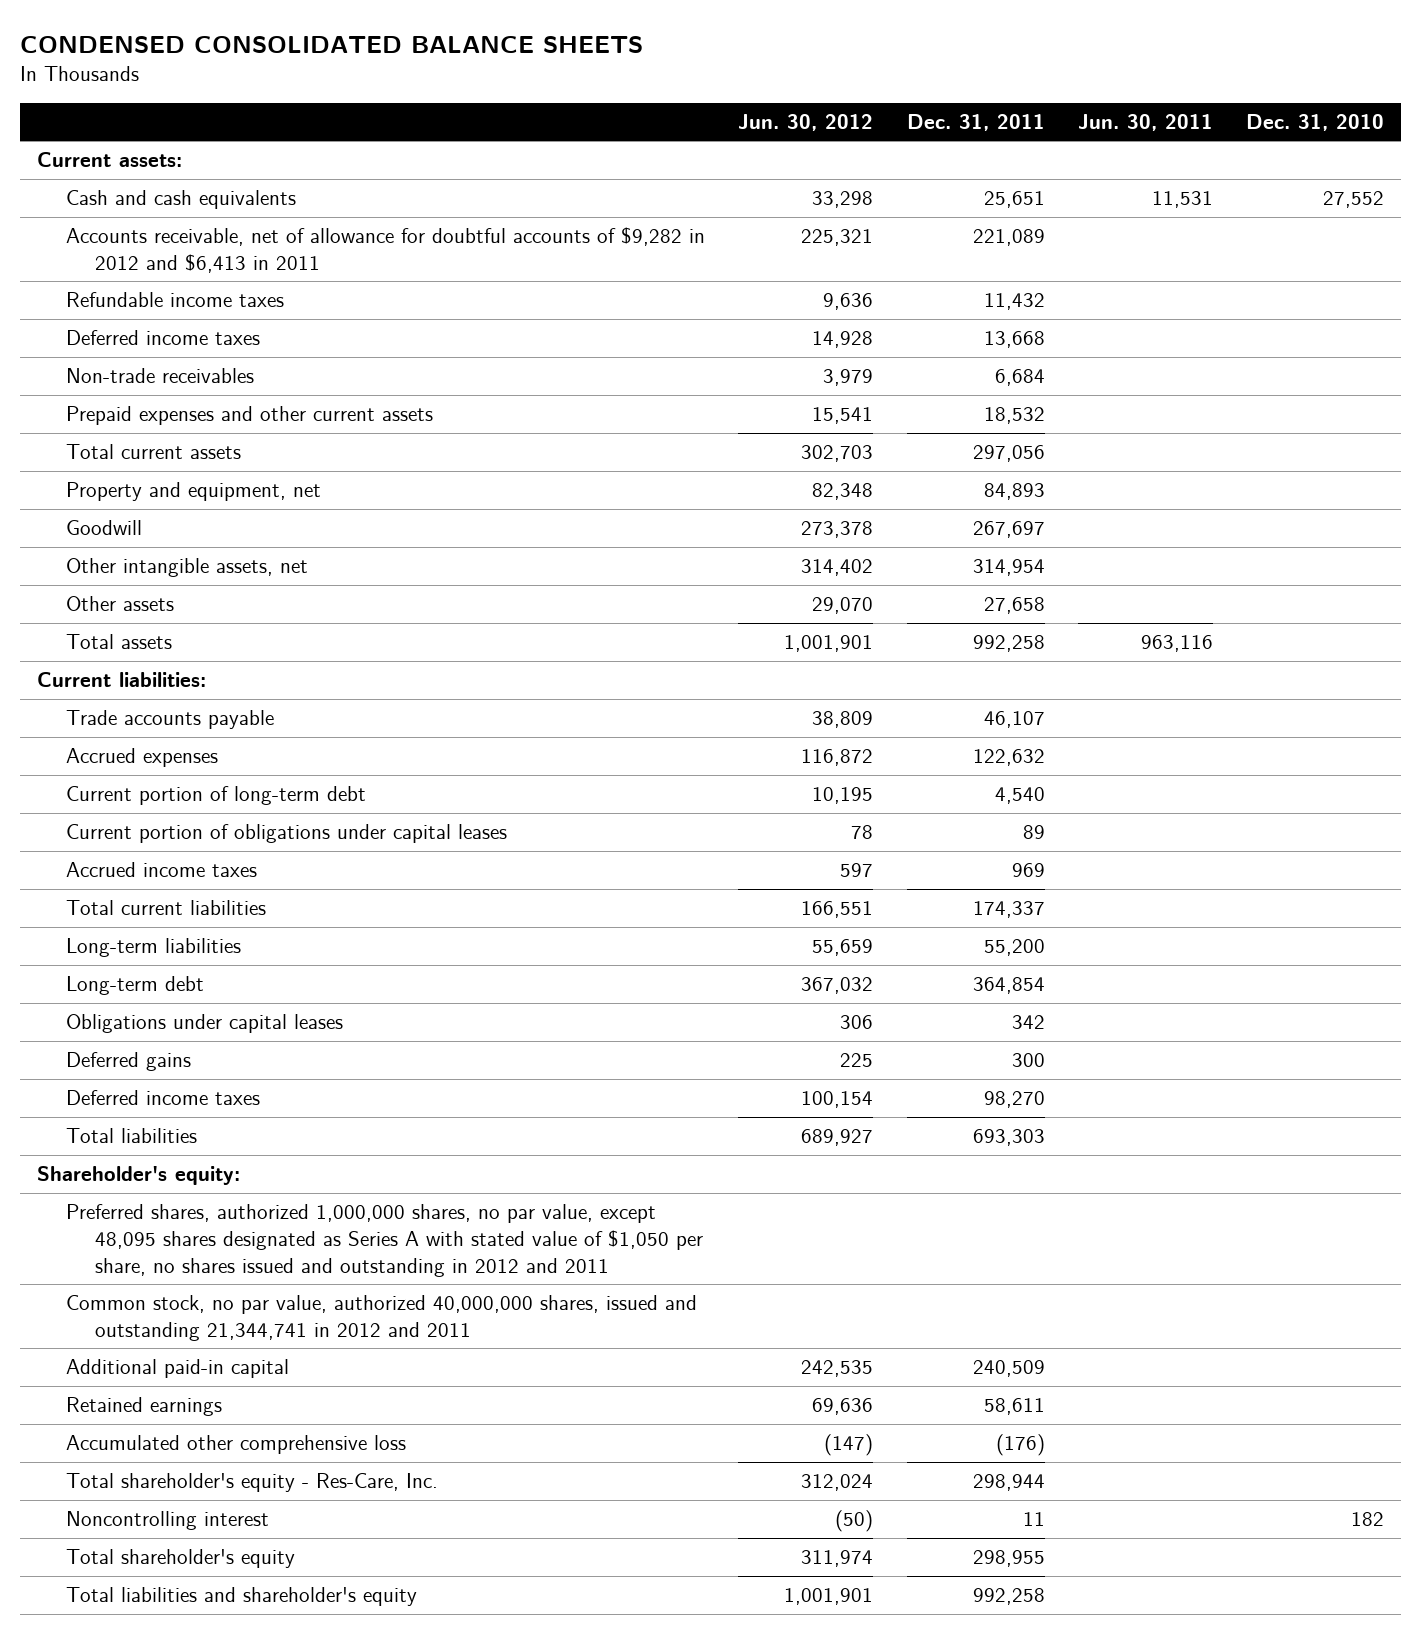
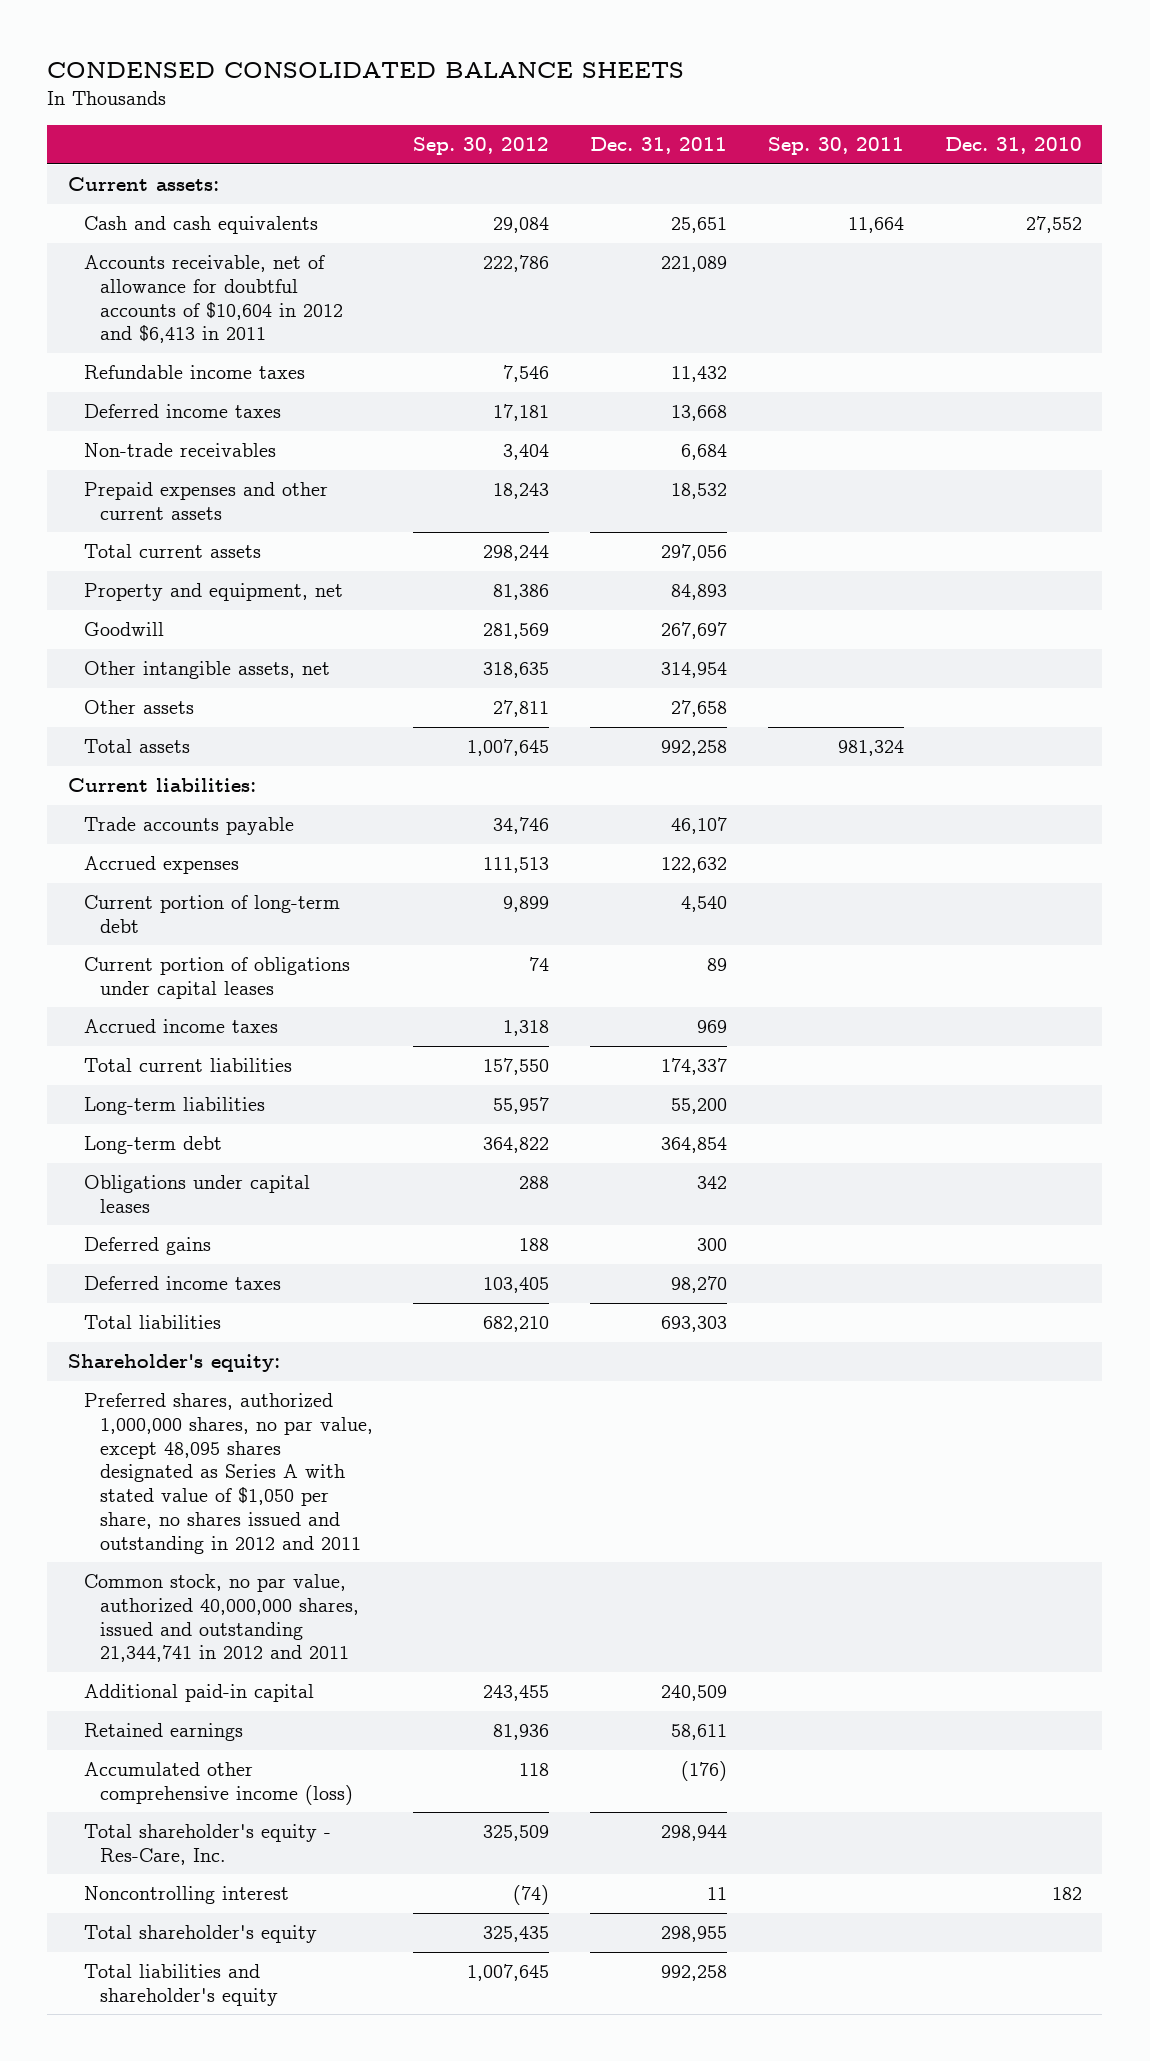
- | Jun. 30, 2012 | Dec. 31, 2011 | Jun. 30, 2011 | Dec. 31, 2010
+ | Sep. 30, 2012 | Dec. 31, 2011 | Sep. 30, 2011 | Dec. 31, 2010
- Accounts receivable, net of allowance for doubtful accounts of $9,282 in 2012 and $6,413 in 2011 | 225,321 | 221,089 | |
+ Accounts receivable, net of allowance for doubtful accounts of $10,604 in 2012 and $6,413 in 2011 | 222,786 | 221,089 | |
- Accumulated other comprehensive loss | (147) | (176) | |
+ Accumulated other comprehensive income (loss) | 118 | (176) | |

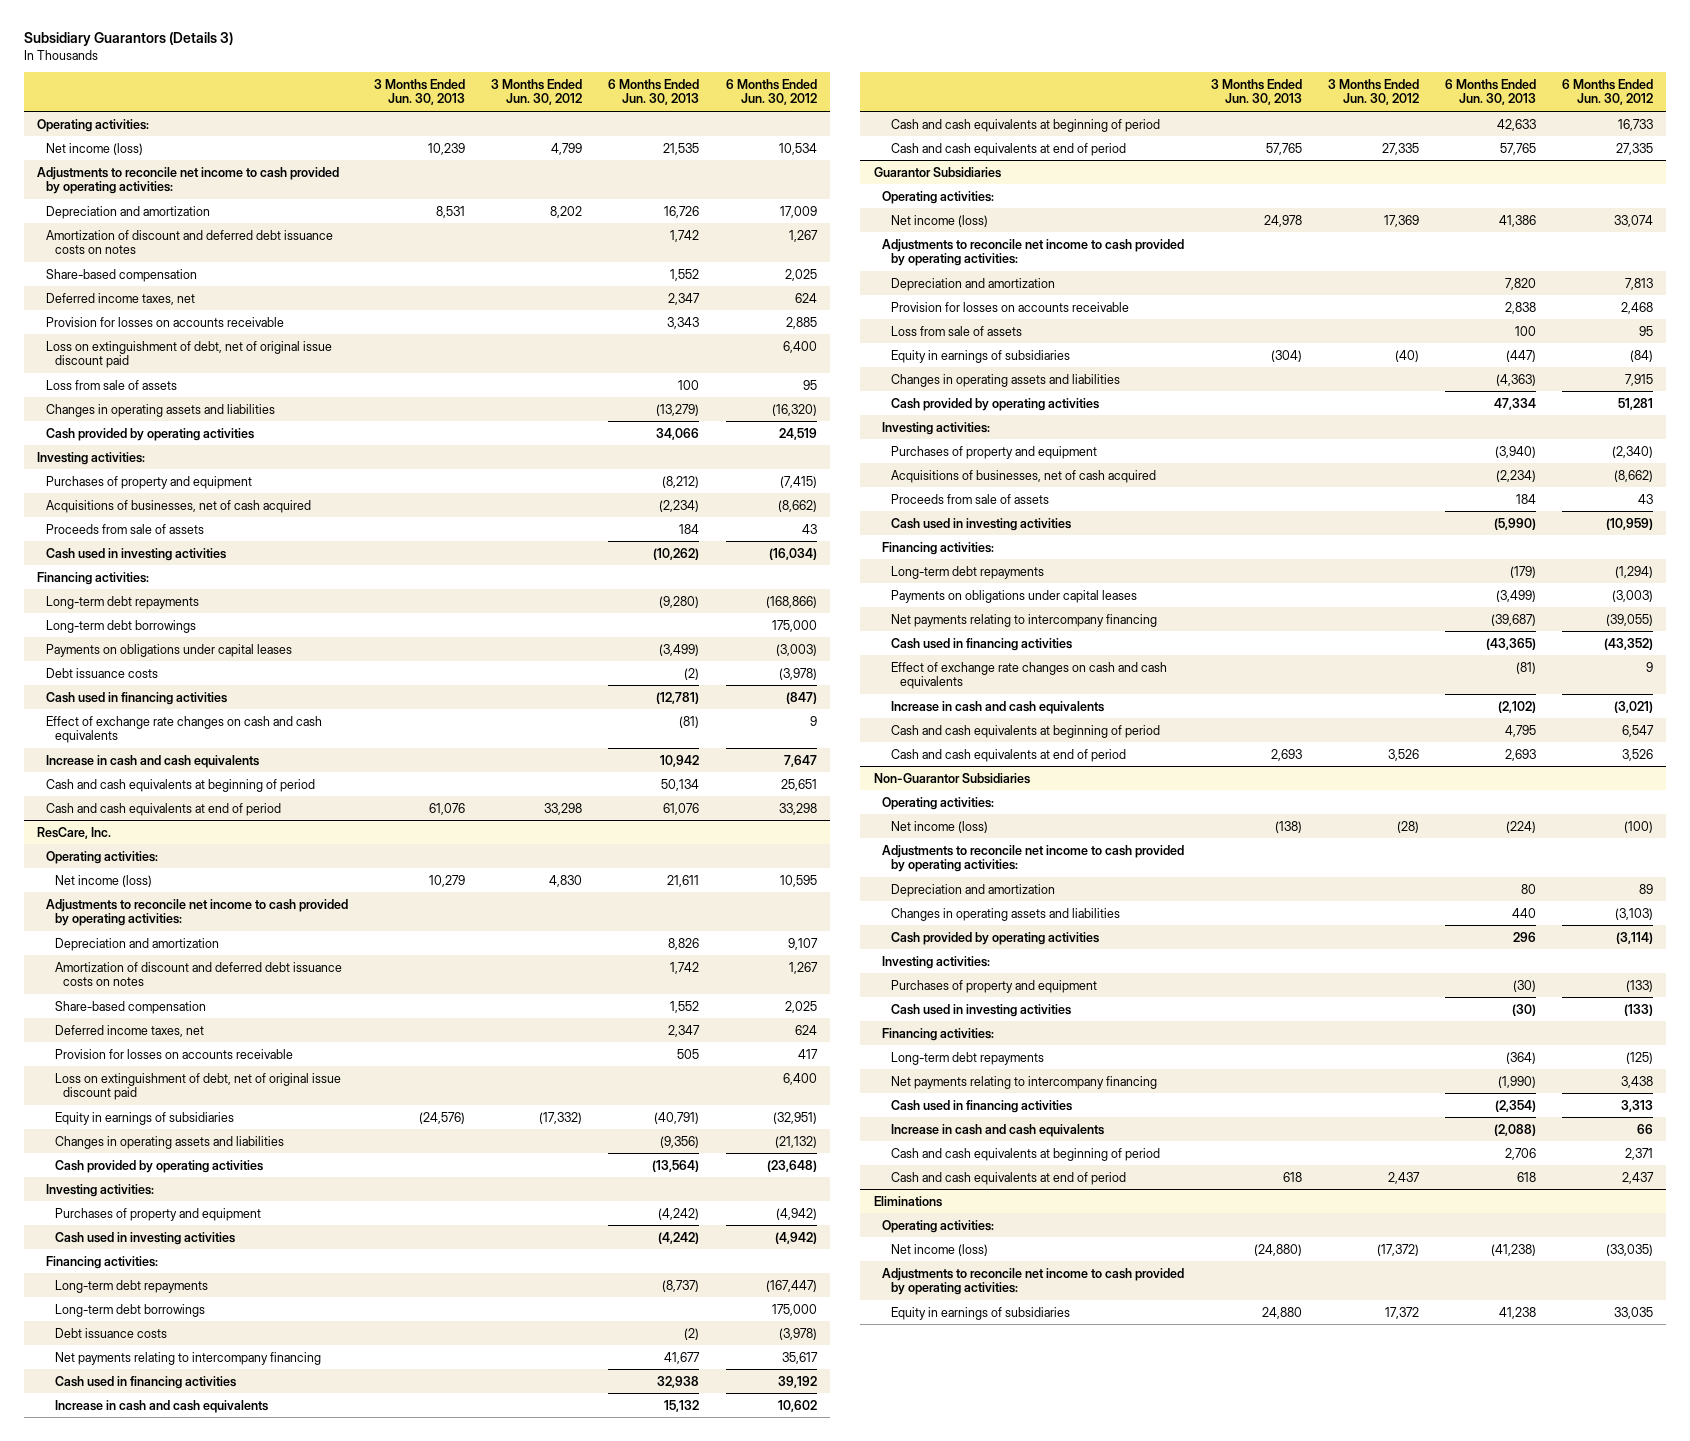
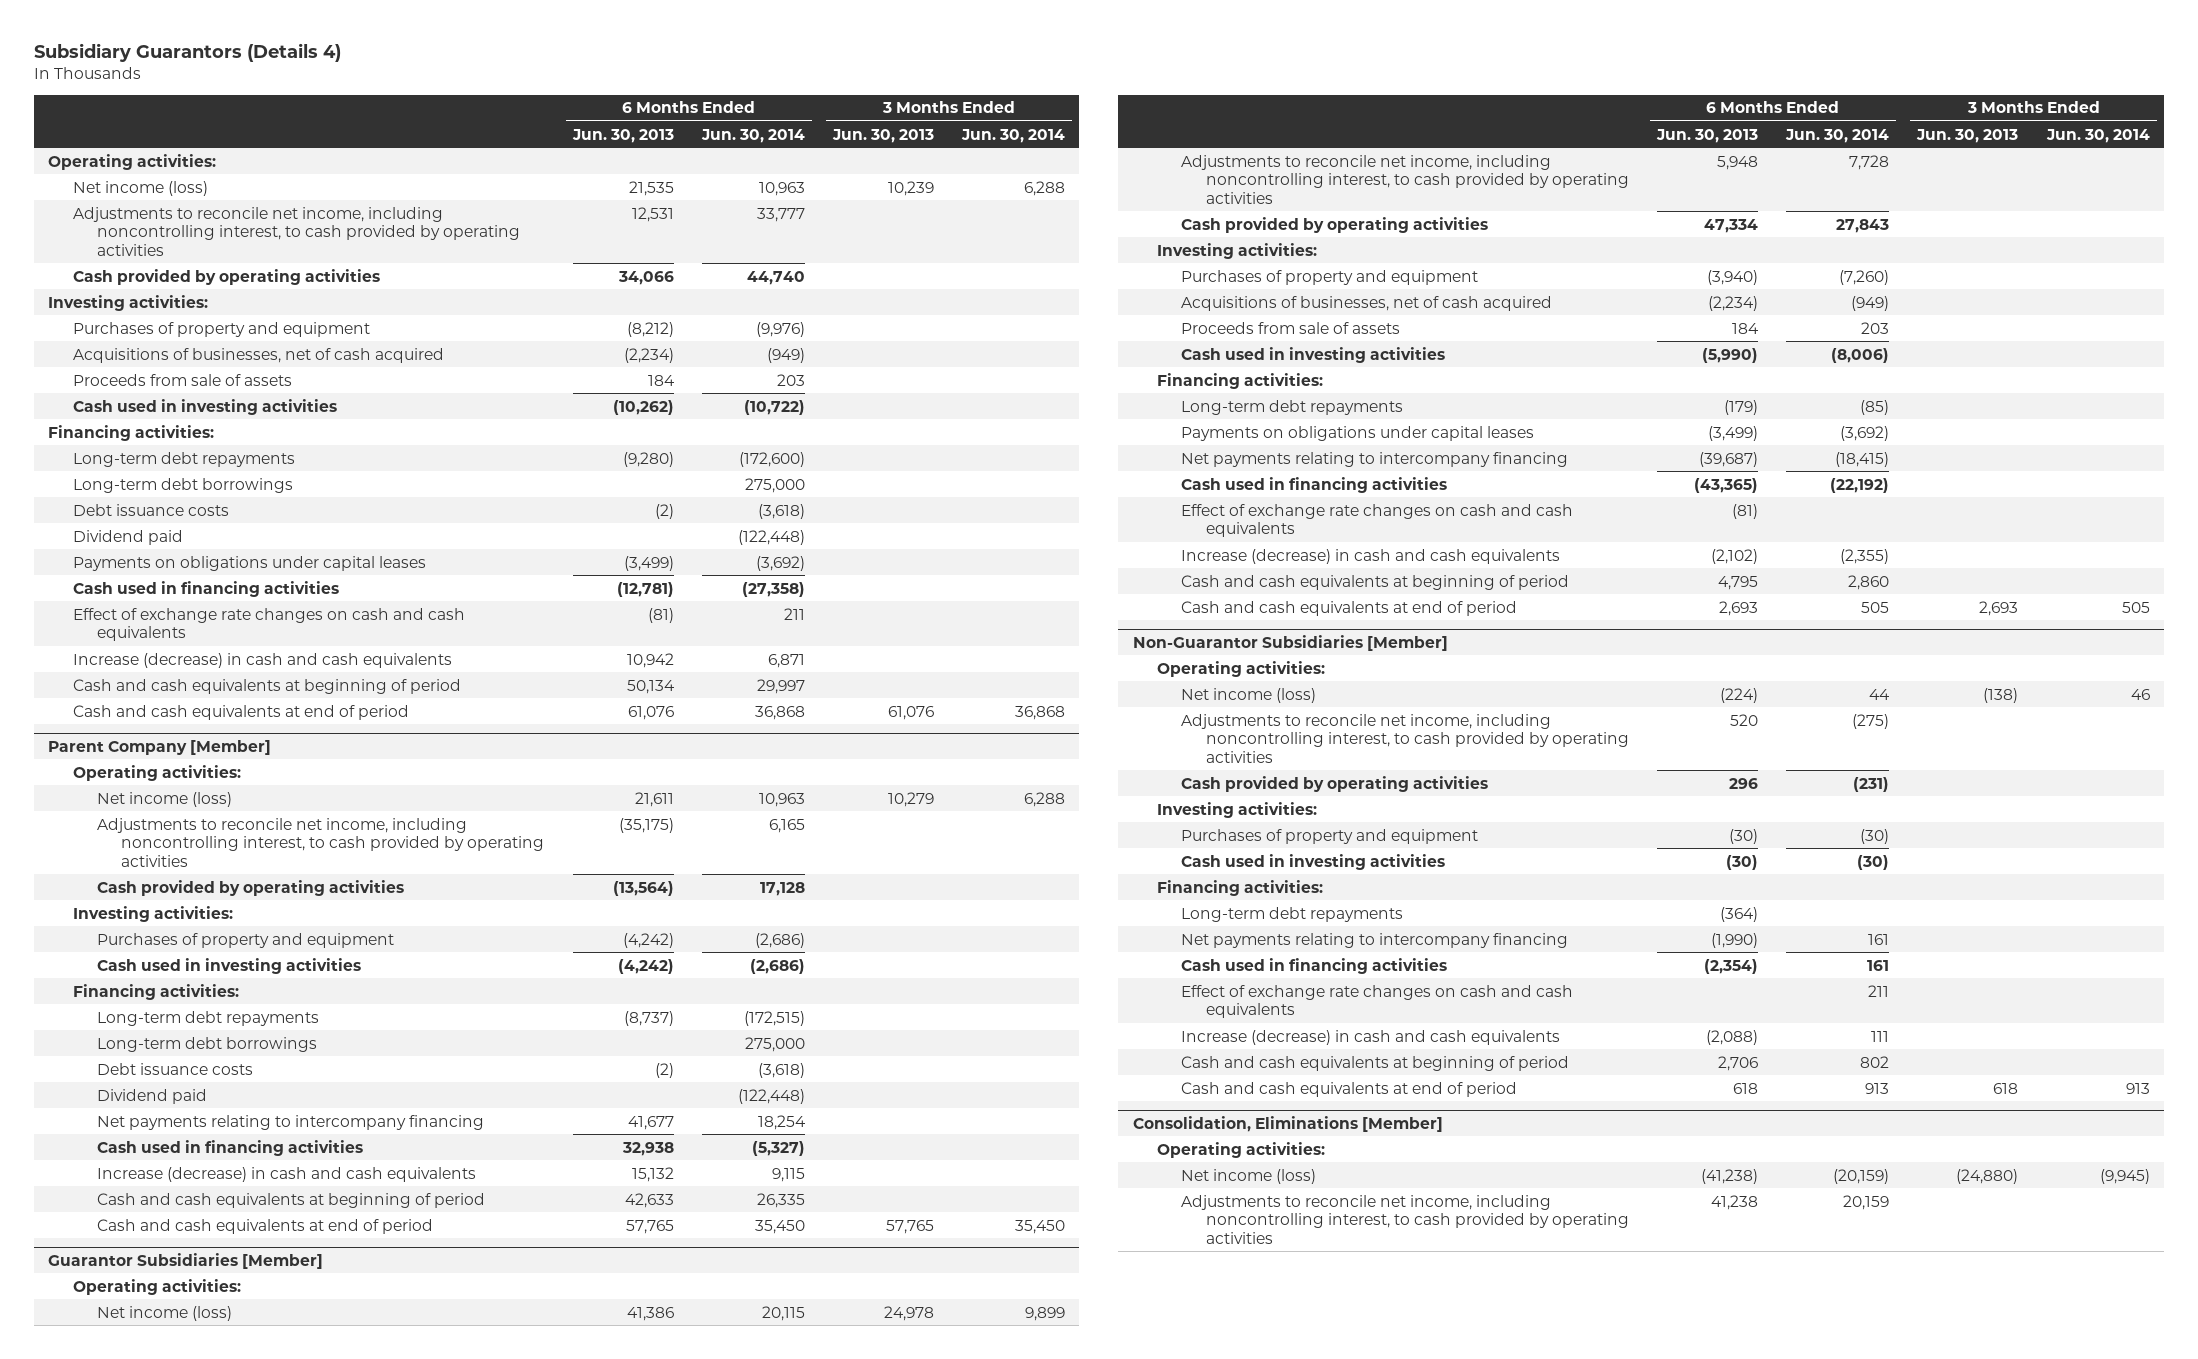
- Subsidiary Guarantors (Details 3)
+ Subsidiary Guarantors (Details 4)
- | 3 Months Ended Jun. 30, 2013 | 3 Months Ended Jun. 30, 2012 | 6 Months Ended Jun. 30, 2013 | 6 Months Ended Jun. 30, 2012
+ | 6 Months Ended Jun. 30, 2013 | 6 Months Ended Jun. 30, 2014 | 3 Months Ended Jun. 30, 2013 | 3 Months Ended Jun. 30, 2014
- Adjustments to reconcile net income to cash provided by operating activities:
- Depreciation and amortization | 8,531 | 8,202 | 16,726 | 17,009
- Amortization of discount and deferred debt issuance costs on notes | | | 1,742 | 1,267
- Share-based compensation | | | 1,552 | 2,025
- Deferred income taxes, net | | | 2,347 | 624
- Provision for losses on accounts receivable | | | 3,343 | 2,885
- Loss on extinguishment of debt, net of original issue discount paid | | | | 6,400
- Loss from sale of assets | | | 100 | 95
- Changes in operating assets and liabilities | | | (13,279) | (16,320)
+ Adjustments to reconcile net income, including noncontrolling interest, to cash provided by operating activities | 12,531 | 33,777 | |
+ Dividend paid | | (122,448) | |
moved down: Payments on obligations under capital leases | (3,499) | (3,692) | |
- Increase in cash and cash equivalents | | | 10,942 | 7,647
+ Increase (decrease) in cash and cash equivalents | 10,942 | 6,871 | |
- ResCare, Inc.
+ Parent Company [Member]
- Adjustments to reconcile net income to cash provided by operating activities:
- Depreciation and amortization | | | 8,826 | 9,107
- Amortization of discount and deferred debt issuance costs on notes | | | 1,742 | 1,267
- Share-based compensation | | | 1,552 | 2,025
- Deferred income taxes, net | | | 2,347 | 624
- Provision for losses on accounts receivable | | | 505 | 417
- Loss on extinguishment of debt, net of original issue discount paid | | | | 6,400
- Equity in earnings of subsidiaries | (24,576) | (17,332) | (40,791) | (32,951)
- Changes in operating assets and liabilities | | | (9,356) | (21,132)
+ Adjustments to reconcile net income, including noncontrolling interest, to cash provided by operating activities | (35,175) | 6,165 | |
+ Dividend paid | | (122,448) | |
- Increase in cash and cash equivalents | | | 15,132 | 10,602
+ Increase (decrease) in cash and cash equivalents | 15,132 | 9,115 | |
- Guarantor Subsidiaries
+ Guarantor Subsidiaries [Member]
- Adjustments to reconcile net income to cash provided by operating activities:
- Depreciation and amortization | | | 7,820 | 7,813
- Provision for losses on accounts receivable | | | 2,838 | 2,468
- Loss from sale of assets | | | 100 | 95
- Equity in earnings of subsidiaries | (304) | (40) | (447) | (84)
- Changes in operating assets and liabilities | | | (4,363) | 7,915
+ Adjustments to reconcile net income, including noncontrolling interest, to cash provided by operating activities | 5,948 | 7,728 | |
- Increase in cash and cash equivalents | | | (2,102) | (3,021)
+ Increase (decrease) in cash and cash equivalents | (2,102) | (2,355) | |
- Non-Guarantor Subsidiaries
+ Non-Guarantor Subsidiaries [Member]
- Adjustments to reconcile net income to cash provided by operating activities:
- Depreciation and amortization | | | 80 | 89
- Changes in operating assets and liabilities | | | 440 | (3,103)
+ Adjustments to reconcile net income, including noncontrolling interest, to cash provided by operating activities | 520 | (275) | |
- Increase in cash and cash equivalents | | | (2,088) | 66
+ Effect of exchange rate changes on cash and cash equivalents | | 211 | |
+ Increase (decrease) in cash and cash equivalents | (2,088) | 111 | |
- Eliminations
+ Consolidation, Eliminations [Member]
- Adjustments to reconcile net income to cash provided by operating activities:
- Equity in earnings of subsidiaries | 24,880 | 17,372 | 41,238 | 33,035
+ Adjustments to reconcile net income, including noncontrolling interest, to cash provided by operating activities | 41,238 | 20,159 | |

